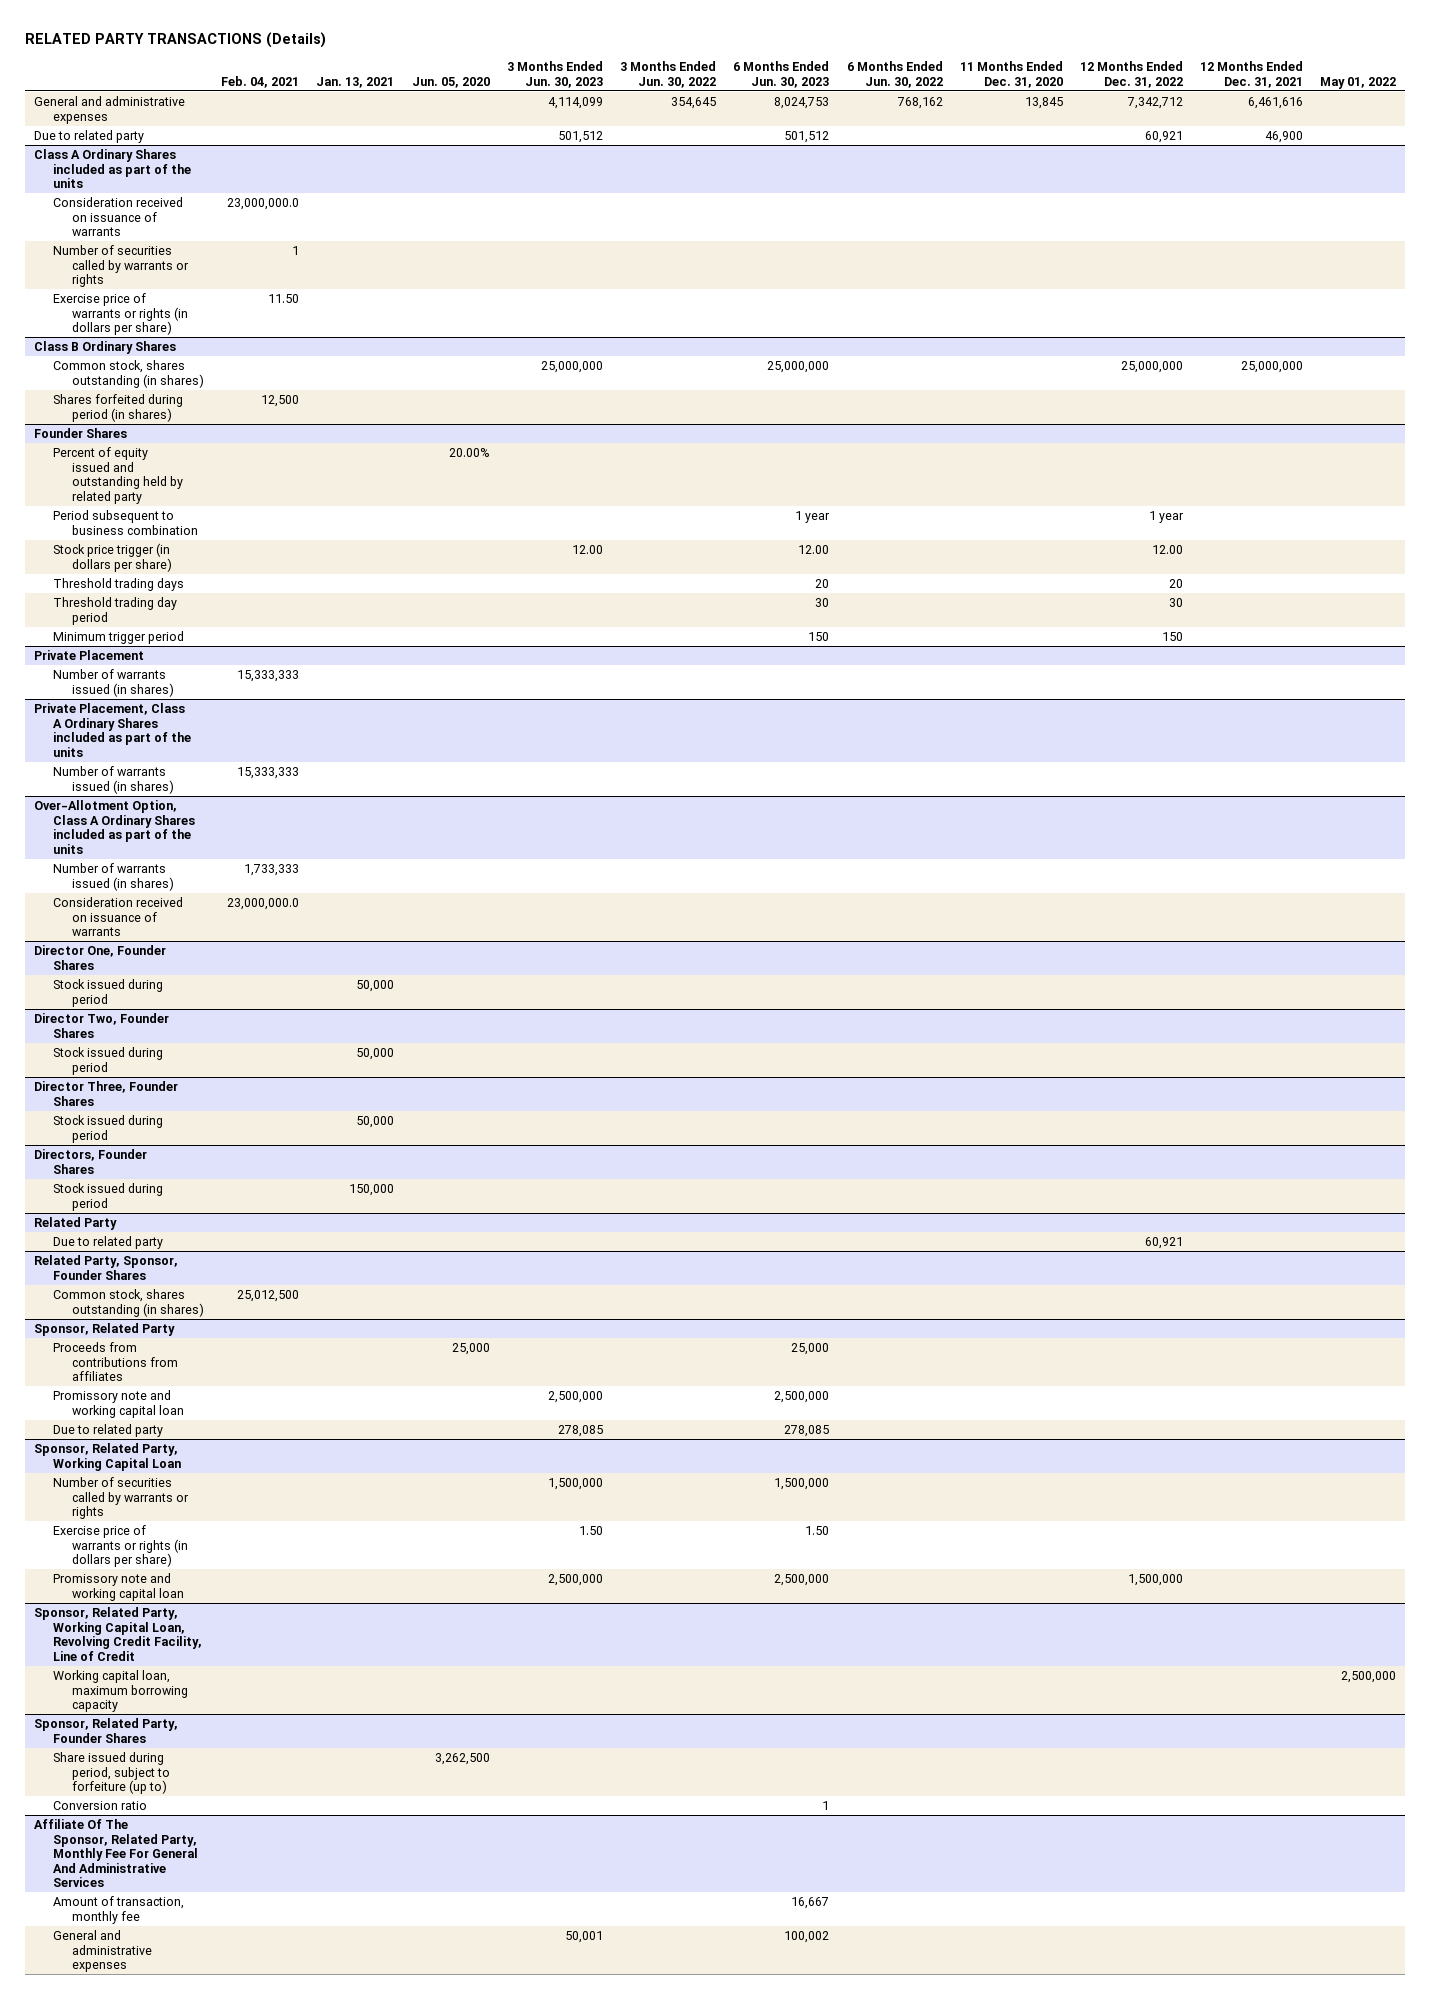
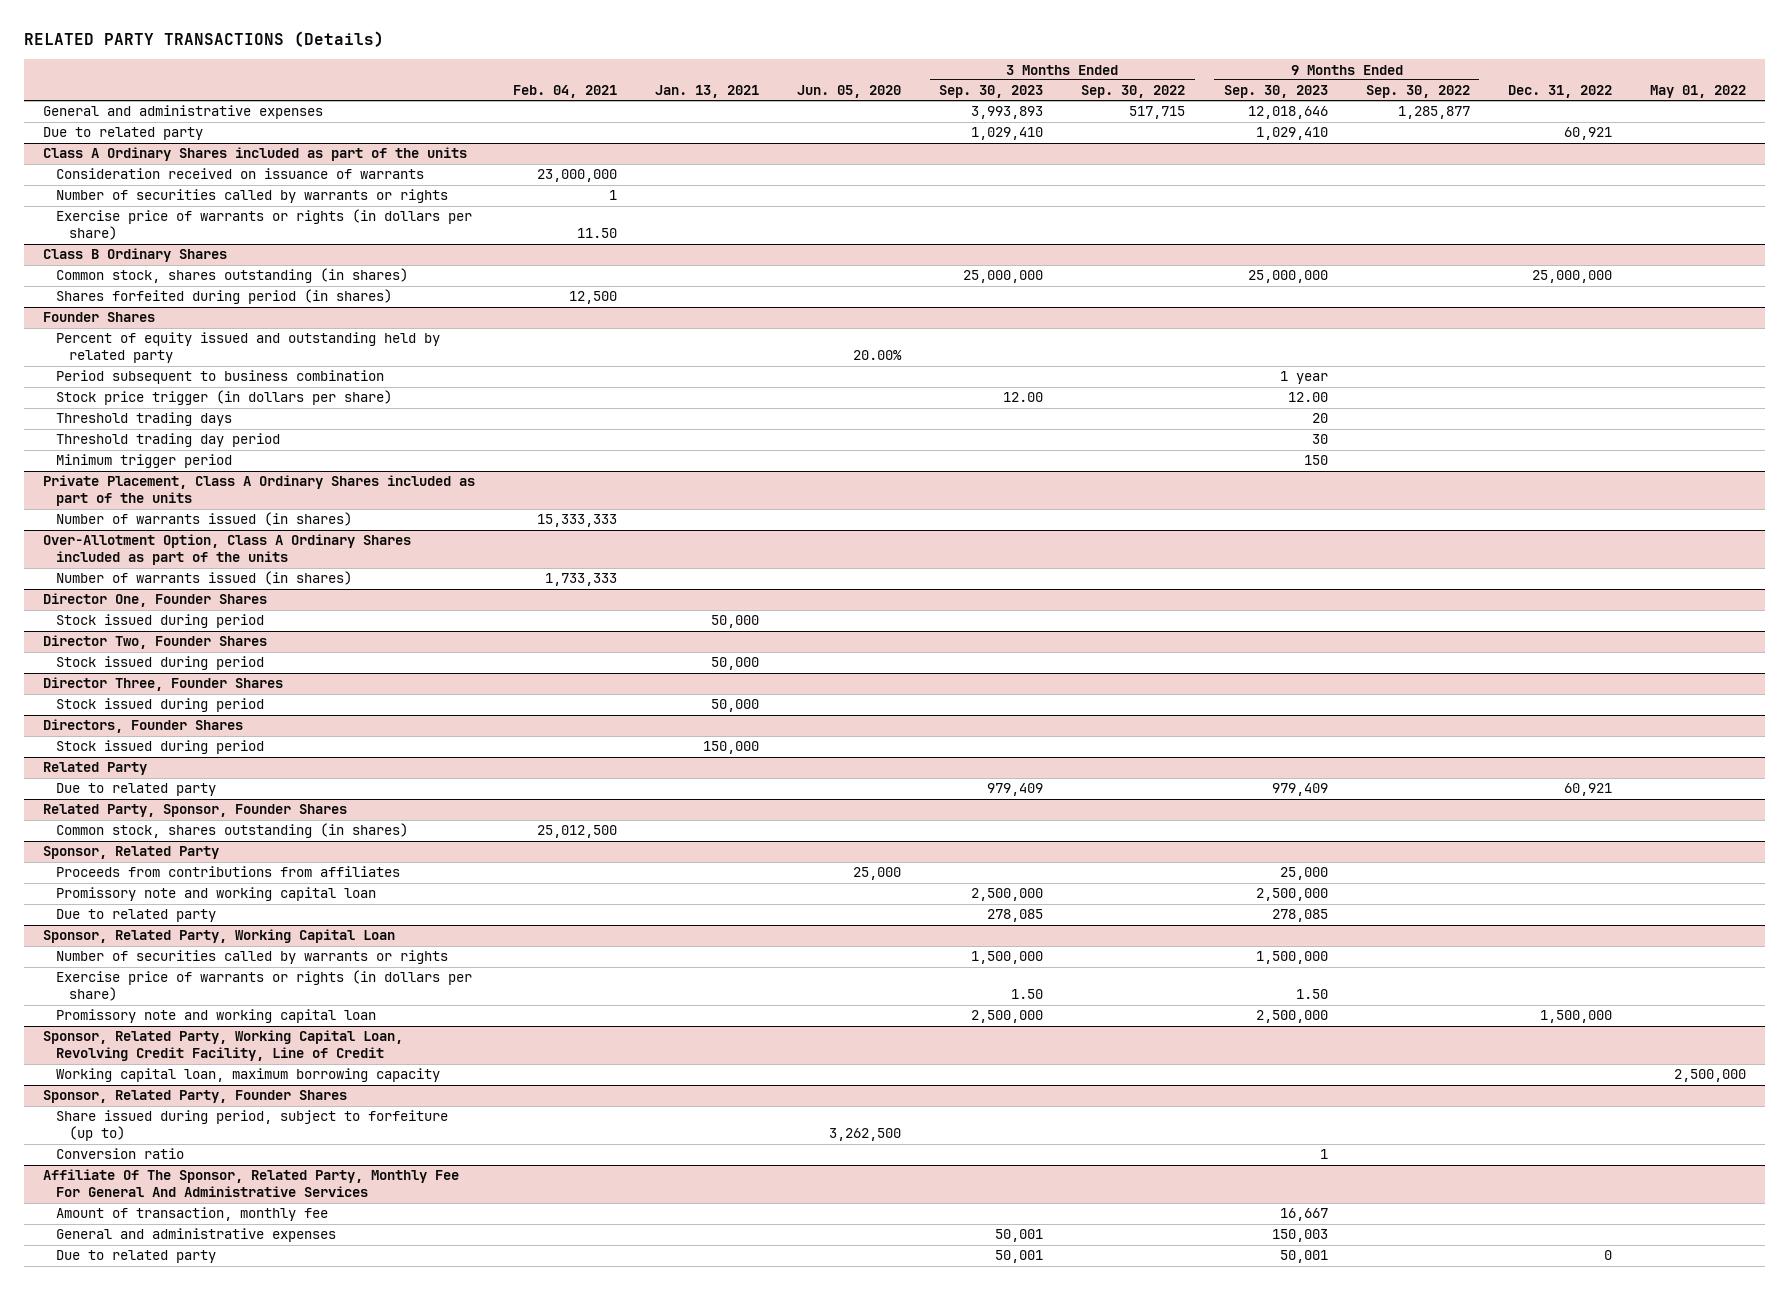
- | Feb. 04, 2021 | Jan. 13, 2021 | Jun. 05, 2020 | 3 Months Ended Jun. 30, 2023 | 3 Months Ended Jun. 30, 2022 | 6 Months Ended Jun. 30, 2023 | 6 Months Ended Jun. 30, 2022 | 11 Months Ended Dec. 31, 2020 | 12 Months Ended Dec. 31, 2022 | 12 Months Ended Dec. 31, 2021 | May 01, 2022
+ | Feb. 04, 2021 | Jan. 13, 2021 | Jun. 05, 2020 | 3 Months Ended Sep. 30, 2023 | 3 Months Ended Sep. 30, 2022 | 9 Months Ended Sep. 30, 2023 | 9 Months Ended Sep. 30, 2022 | Dec. 31, 2022 | May 01, 2022
@ Class A Ordinary Shares included as part of the units
- Consideration received on issuance of warrants | 23,000,000.0 | | | | | | | | | |
+ Consideration received on issuance of warrants | 23,000,000 | | | | | | | |
- Private Placement
- Number of warrants issued (in shares) | 15,333,333 | | | | | | | | | |
@ Over-Allotment Option, Class A Ordinary Shares included as part of the units
- Consideration received on issuance of warrants | 23,000,000.0 | | | | | | | | | |
@ Affiliate Of The Sponsor, Related Party, Monthly Fee For General And Administrative Services
+ Due to related party | | | | 50,001 | | 50,001 | | 0 |

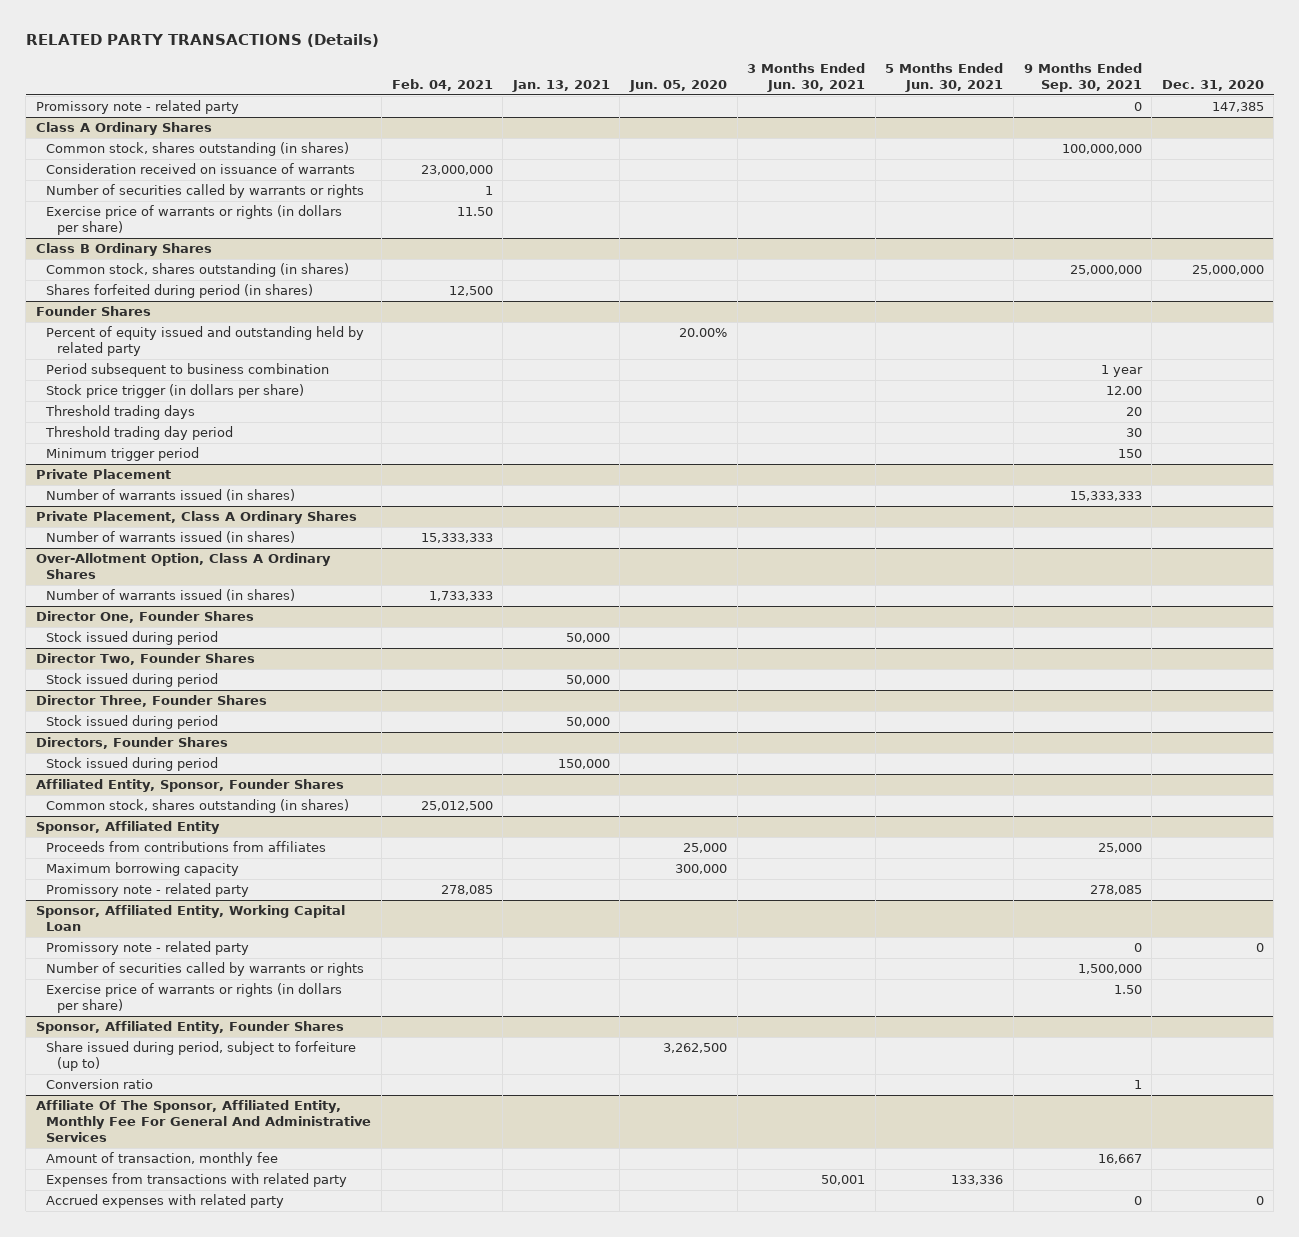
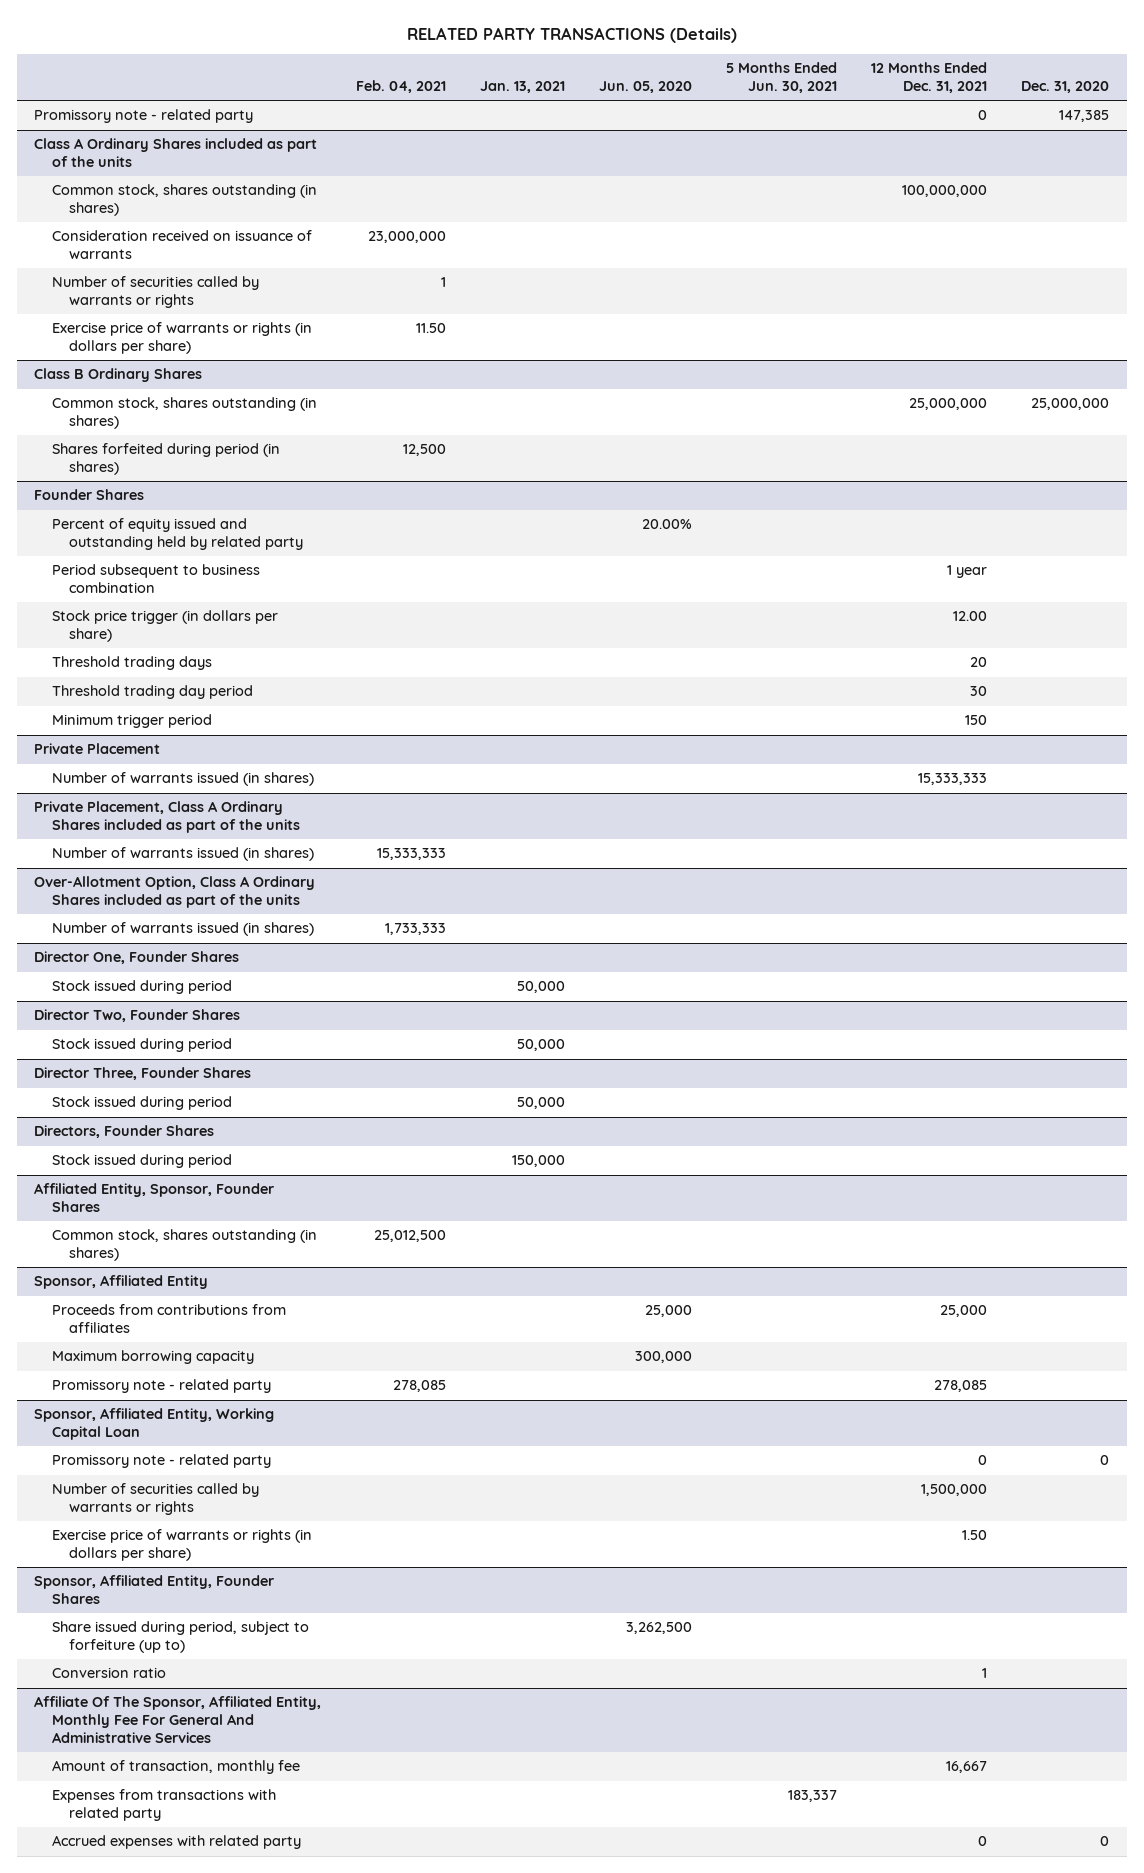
- | Feb. 04, 2021 | Jan. 13, 2021 | Jun. 05, 2020 | 3 Months Ended Jun. 30, 2021 | 5 Months Ended Jun. 30, 2021 | 9 Months Ended Sep. 30, 2021 | Dec. 31, 2020
+ | Feb. 04, 2021 | Jan. 13, 2021 | Jun. 05, 2020 | 5 Months Ended Jun. 30, 2021 | 12 Months Ended Dec. 31, 2021 | Dec. 31, 2020
- Class A Ordinary Shares
+ Class A Ordinary Shares included as part of the units
- Private Placement, Class A Ordinary Shares
+ Private Placement, Class A Ordinary Shares included as part of the units
- Over-Allotment Option, Class A Ordinary Shares
+ Over-Allotment Option, Class A Ordinary Shares included as part of the units
@ Affiliate Of The Sponsor, Affiliated Entity, Monthly Fee For General And Administrative Services
- Expenses from transactions with related party | | | | 50,001 | 133,336 | |
+ Expenses from transactions with related party | | | | 183,337 | |

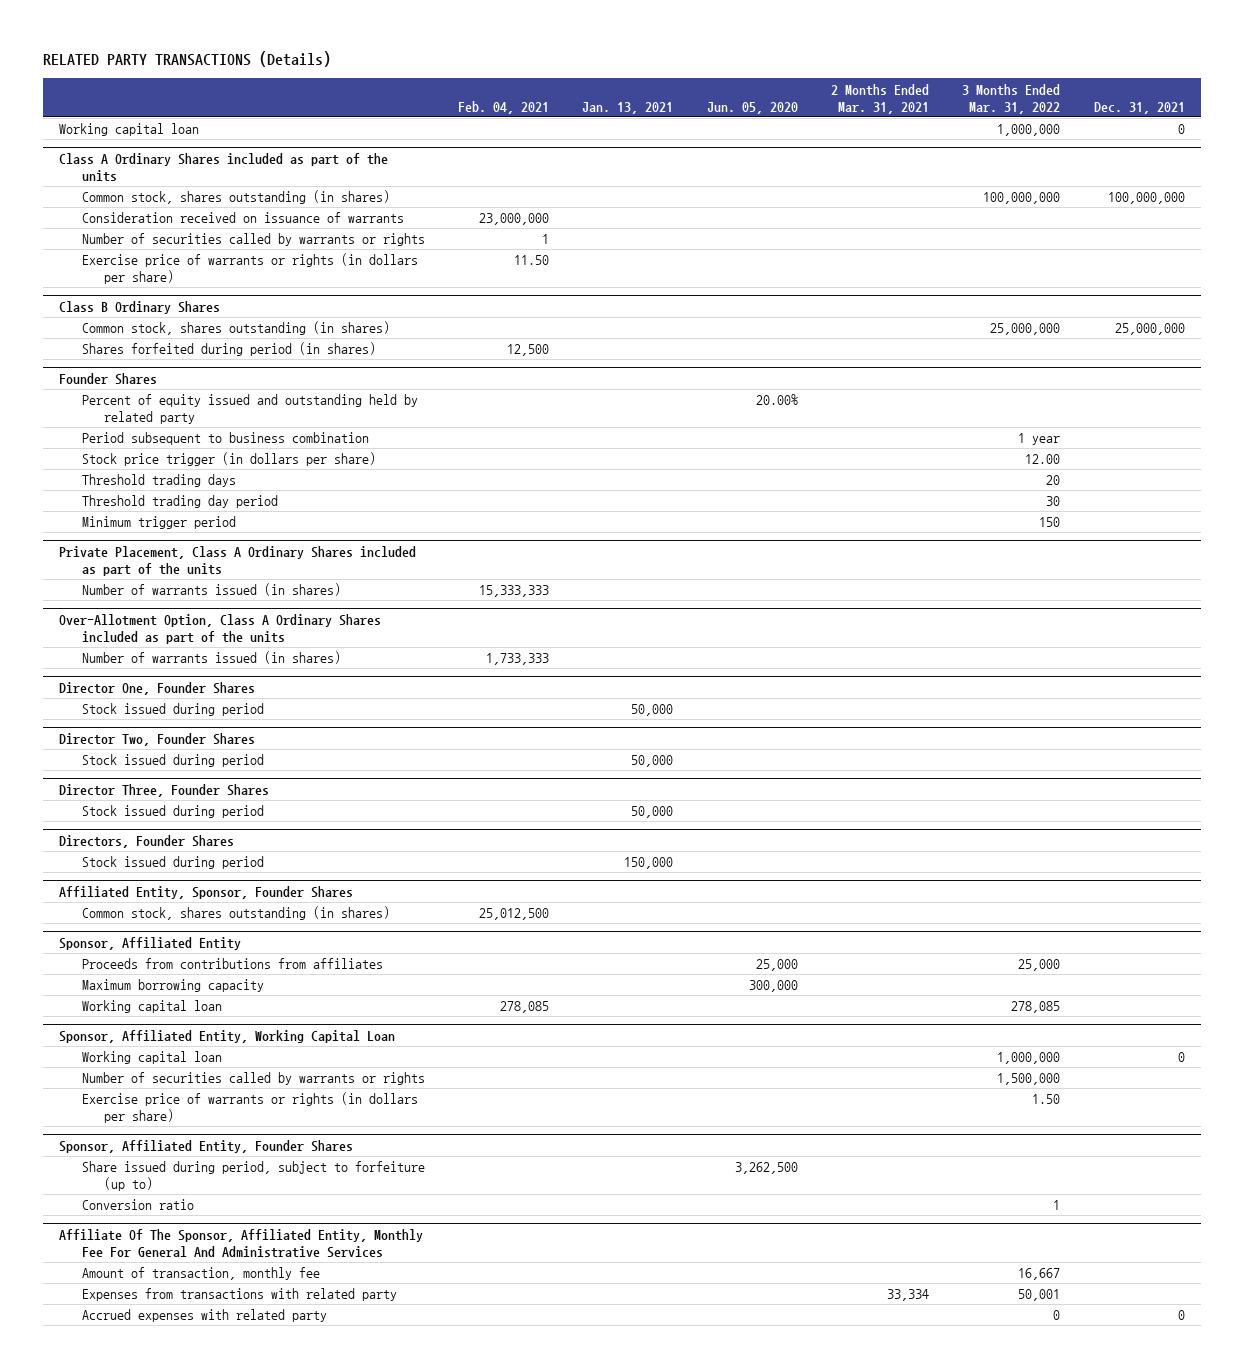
- | Feb. 04, 2021 | Jan. 13, 2021 | Jun. 05, 2020 | 5 Months Ended Jun. 30, 2021 | 12 Months Ended Dec. 31, 2021 | Dec. 31, 2020
+ | Feb. 04, 2021 | Jan. 13, 2021 | Jun. 05, 2020 | 2 Months Ended Mar. 31, 2021 | 3 Months Ended Mar. 31, 2022 | Dec. 31, 2021
- Promissory note - related party | | | | | 0 | 147,385
+ Working capital loan | | | | | 1,000,000 | 0
- Private Placement
- Number of warrants issued (in shares) | | | | | 15,333,333 |
@ Sponsor, Affiliated Entity
- Promissory note - related party | 278,085 | | | | 278,085 |
+ Working capital loan | 278,085 | | | | 278,085 |
@ Sponsor, Affiliated Entity, Working Capital Loan
- Promissory note - related party | | | | | 0 | 0
+ Working capital loan | | | | | 1,000,000 | 0

